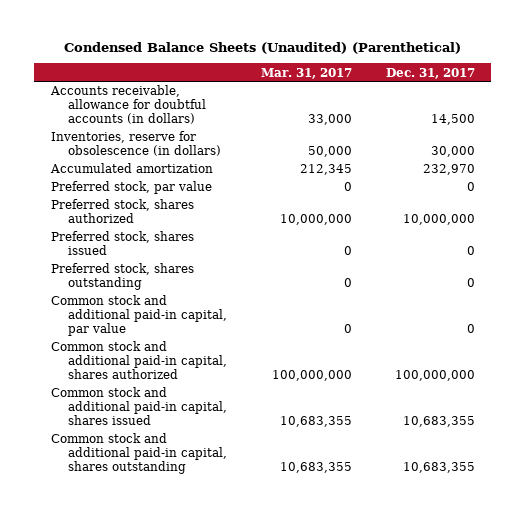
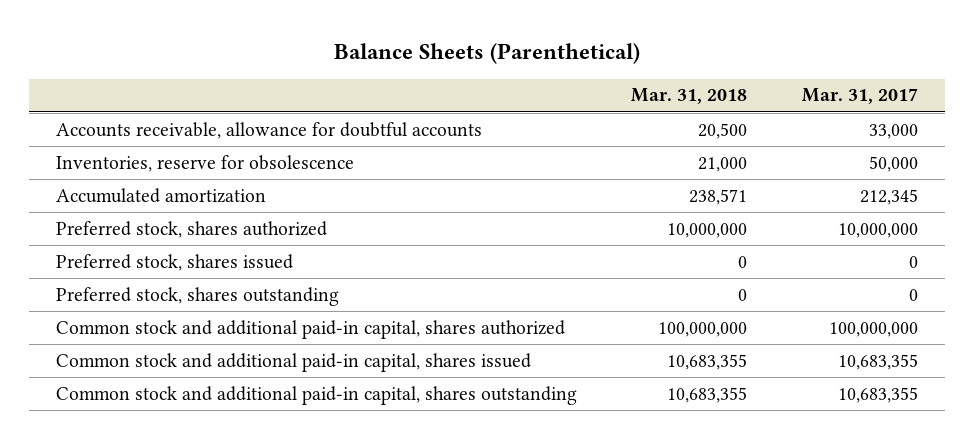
- Condensed Balance Sheets (Unaudited) (Parenthetical)
+ Balance Sheets (Parenthetical)
- | Mar. 31, 2017 | Dec. 31, 2017
+ | Mar. 31, 2018 | Mar. 31, 2017
- Accounts receivable, allowance for doubtful accounts (in dollars) | 33,000 | 14,500
- Inventories, reserve for obsolescence (in dollars) | 50,000 | 30,000
+ Accounts receivable, allowance for doubtful accounts | 20,500 | 33,000
+ Inventories, reserve for obsolescence | 21,000 | 50,000
- Preferred stock, par value | 0 | 0
- Common stock and additional paid-in capital, par value | 0 | 0

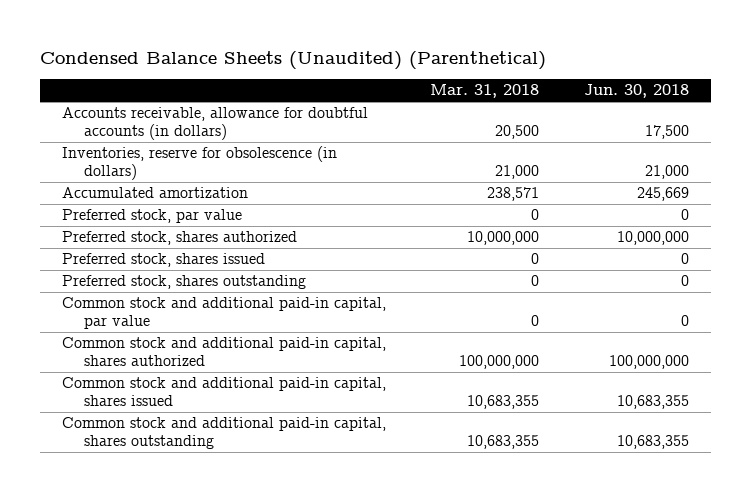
- Balance Sheets (Parenthetical)
+ Condensed Balance Sheets (Unaudited) (Parenthetical)
- | Mar. 31, 2018 | Mar. 31, 2017
+ | Mar. 31, 2018 | Jun. 30, 2018
- Accounts receivable, allowance for doubtful accounts | 20,500 | 33,000
- Inventories, reserve for obsolescence | 21,000 | 50,000
+ Accounts receivable, allowance for doubtful accounts (in dollars) | 20,500 | 17,500
+ Inventories, reserve for obsolescence (in dollars) | 21,000 | 21,000
+ Preferred stock, par value | 0 | 0
+ Common stock and additional paid-in capital, par value | 0 | 0

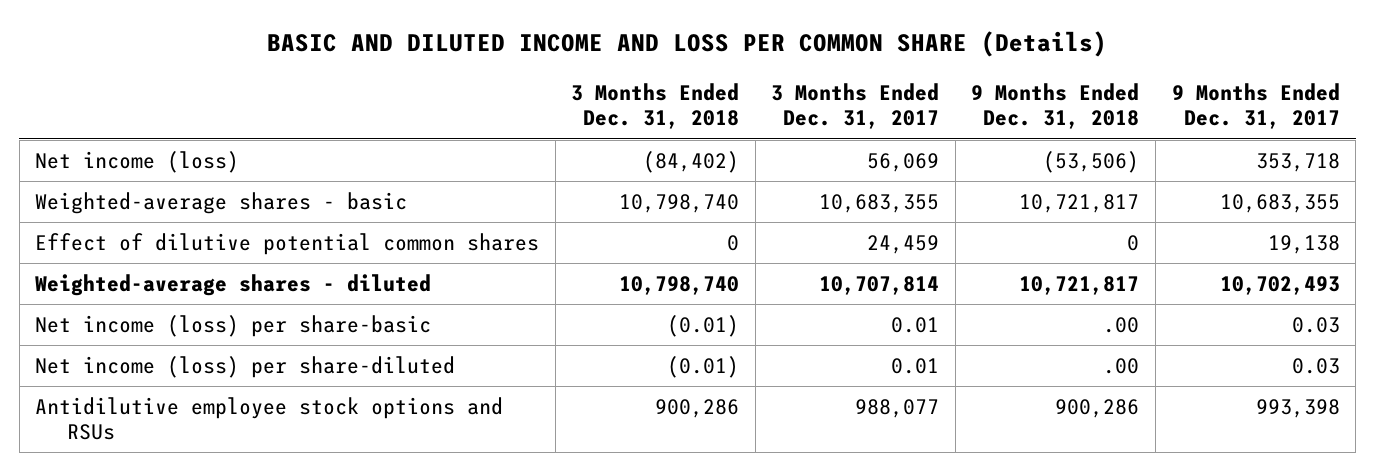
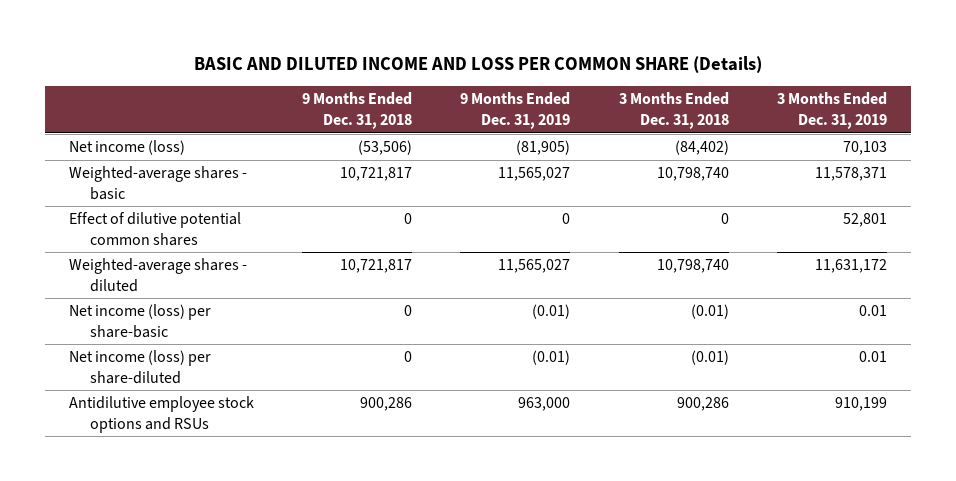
- | 3 Months Ended Dec. 31, 2018 | 3 Months Ended Dec. 31, 2017 | 9 Months Ended Dec. 31, 2018 | 9 Months Ended Dec. 31, 2017
+ | 9 Months Ended Dec. 31, 2018 | 9 Months Ended Dec. 31, 2019 | 3 Months Ended Dec. 31, 2018 | 3 Months Ended Dec. 31, 2019
- Net income (loss) per share-basic | (0.01) | 0.01 | .00 | 0.03
- Net income (loss) per share-diluted | (0.01) | 0.01 | .00 | 0.03
+ Net income (loss) per share-basic | 0 | (0.01) | (0.01) | 0.01
+ Net income (loss) per share-diluted | 0 | (0.01) | (0.01) | 0.01

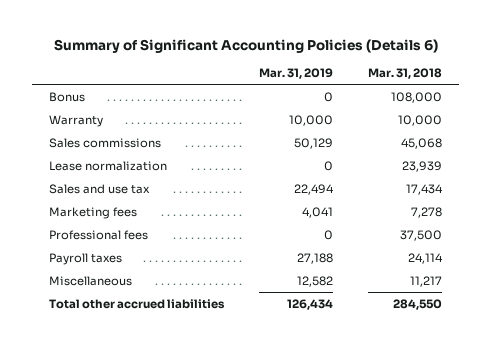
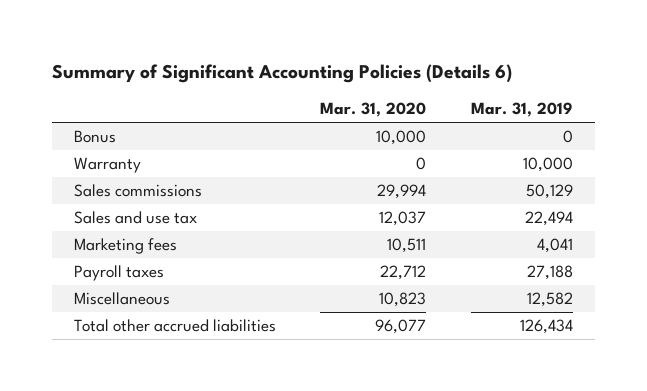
- | Mar. 31, 2019 | Mar. 31, 2018
+ | Mar. 31, 2020 | Mar. 31, 2019
- Lease normalization | 0 | 23,939
- Professional fees | 0 | 37,500

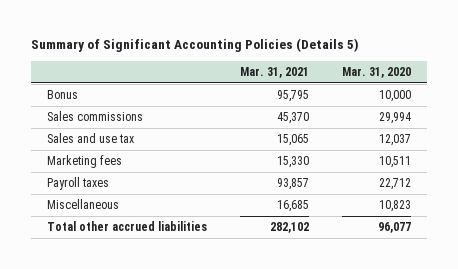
- Summary of Significant Accounting Policies (Details 6)
+ Summary of Significant Accounting Policies (Details 5)
- | Mar. 31, 2020 | Mar. 31, 2019
+ | Mar. 31, 2021 | Mar. 31, 2020
- Warranty | 0 | 10,000

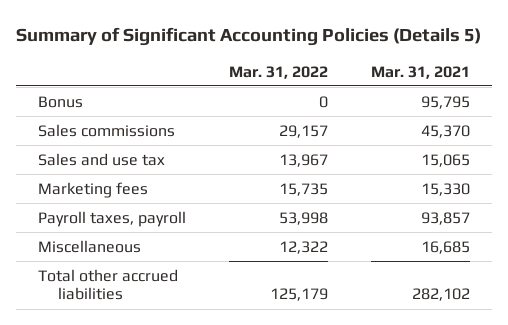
- | Mar. 31, 2021 | Mar. 31, 2020
+ | Mar. 31, 2022 | Mar. 31, 2021
- Payroll taxes | 93,857 | 22,712
+ Payroll taxes, payroll | 53,998 | 93,857

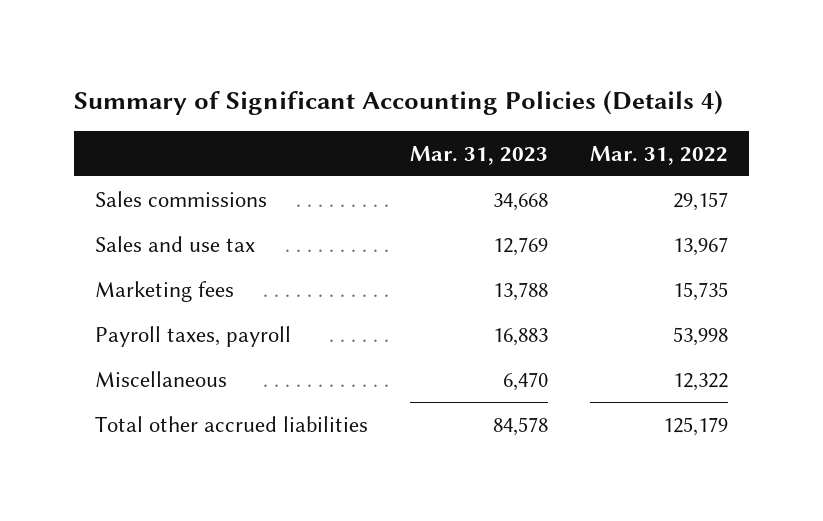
- Summary of Significant Accounting Policies (Details 5)
+ Summary of Significant Accounting Policies (Details 4)
- | Mar. 31, 2022 | Mar. 31, 2021
+ | Mar. 31, 2023 | Mar. 31, 2022
- Bonus | 0 | 95,795

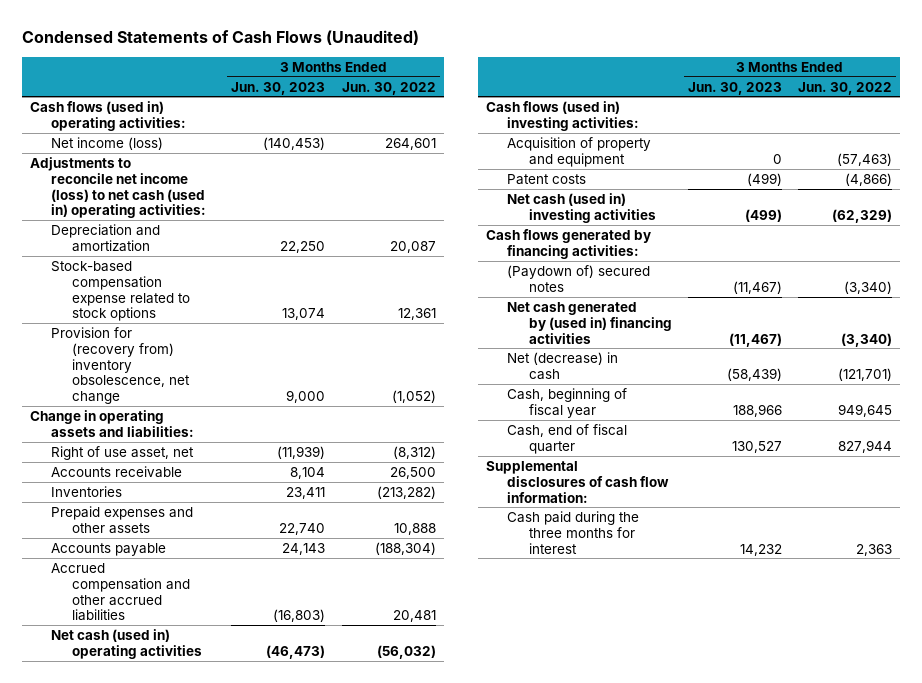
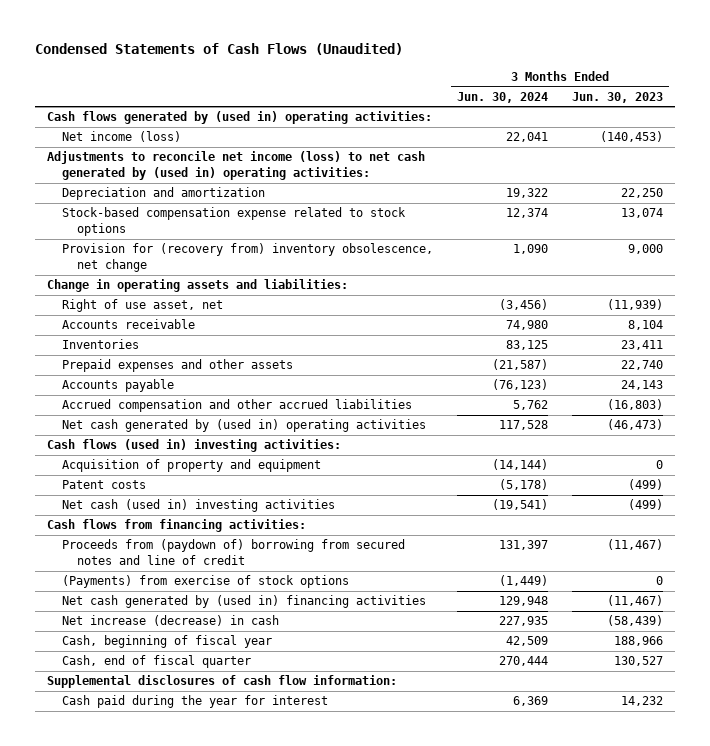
- | 3 Months Ended Jun. 30, 2023 | 3 Months Ended Jun. 30, 2022
+ | 3 Months Ended Jun. 30, 2024 | 3 Months Ended Jun. 30, 2023
- Cash flows (used in) operating activities:
+ Cash flows generated by (used in) operating activities:
- Adjustments to reconcile net income (loss) to net cash (used in) operating activities:
+ Adjustments to reconcile net income (loss) to net cash generated by (used in) operating activities:
- Net cash (used in) operating activities | (46,473) | (56,032)
+ Net cash generated by (used in) operating activities | 117,528 | (46,473)
- Cash flows generated by financing activities:
- (Paydown of) secured notes | (11,467) | (3,340)
+ Cash flows from financing activities:
+ Proceeds from (paydown of) borrowing from secured notes and line of credit | 131,397 | (11,467)
+ (Payments) from exercise of stock options | (1,449) | 0
- Net (decrease) in cash | (58,439) | (121,701)
+ Net increase (decrease) in cash | 227,935 | (58,439)
- Cash paid during the three months for interest | 14,232 | 2,363
+ Cash paid during the year for interest | 6,369 | 14,232

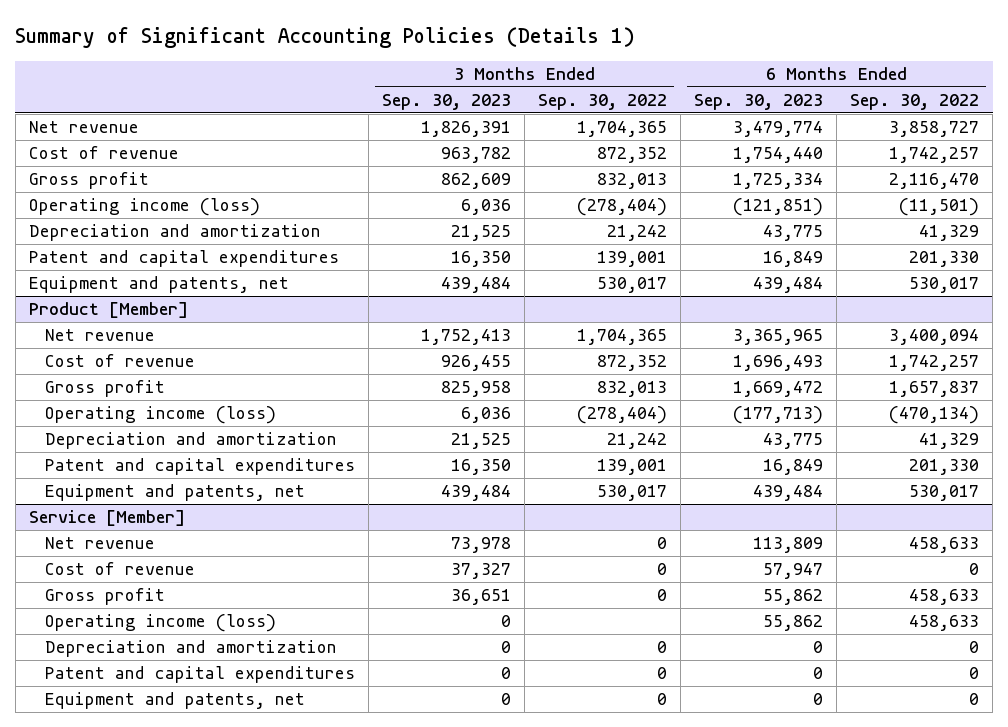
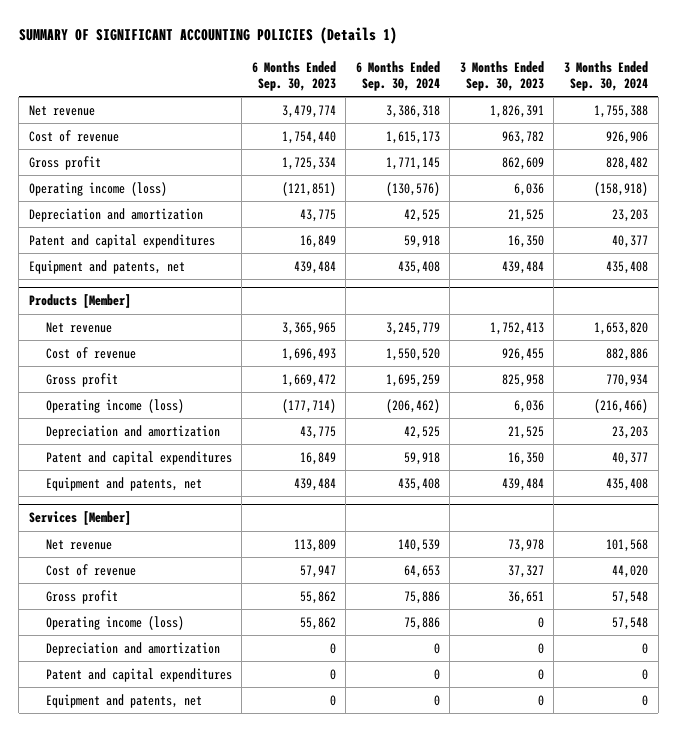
- Summary of Significant Accounting Policies (Details 1)
+ SUMMARY OF SIGNIFICANT ACCOUNTING POLICIES (Details 1)
- | 3 Months Ended Sep. 30, 2023 | 3 Months Ended Sep. 30, 2022 | 6 Months Ended Sep. 30, 2023 | 6 Months Ended Sep. 30, 2022
+ | 6 Months Ended Sep. 30, 2023 | 6 Months Ended Sep. 30, 2024 | 3 Months Ended Sep. 30, 2023 | 3 Months Ended Sep. 30, 2024
- Product [Member]
+ Products [Member]
- Operating income (loss) | 6,036 | (278,404) | (177,713) | (470,134)
+ Operating income (loss) | (177,714) | (206,462) | 6,036 | (216,466)
- Service [Member]
+ Services [Member]

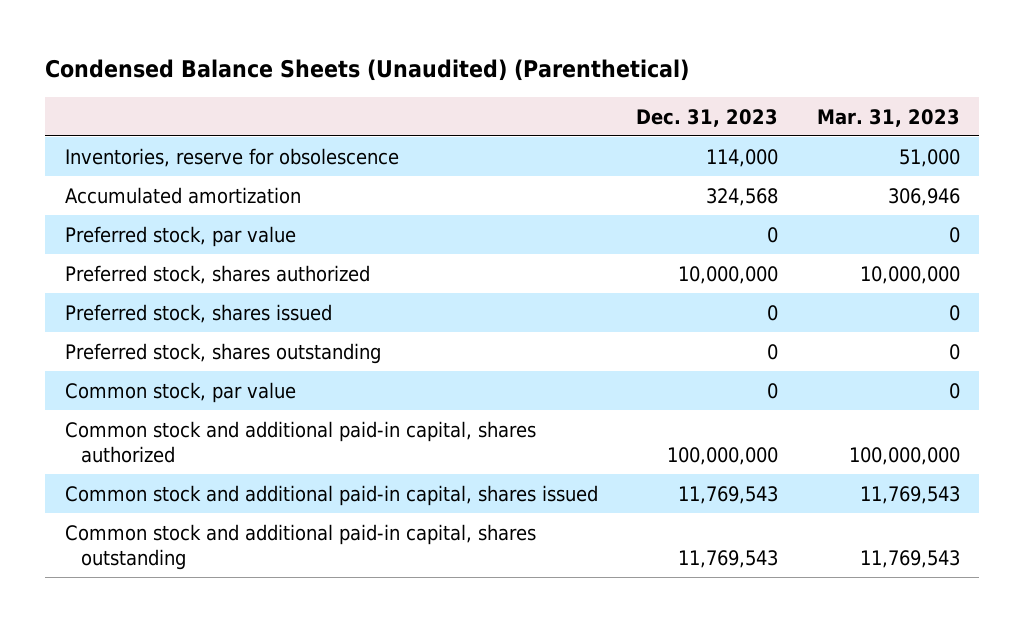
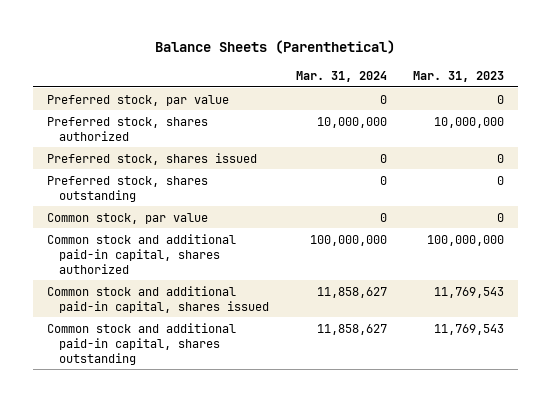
- Condensed Balance Sheets (Unaudited) (Parenthetical)
+ Balance Sheets (Parenthetical)
- | Dec. 31, 2023 | Mar. 31, 2023
+ | Mar. 31, 2024 | Mar. 31, 2023
- Inventories, reserve for obsolescence | 114,000 | 51,000
- Accumulated amortization | 324,568 | 306,946

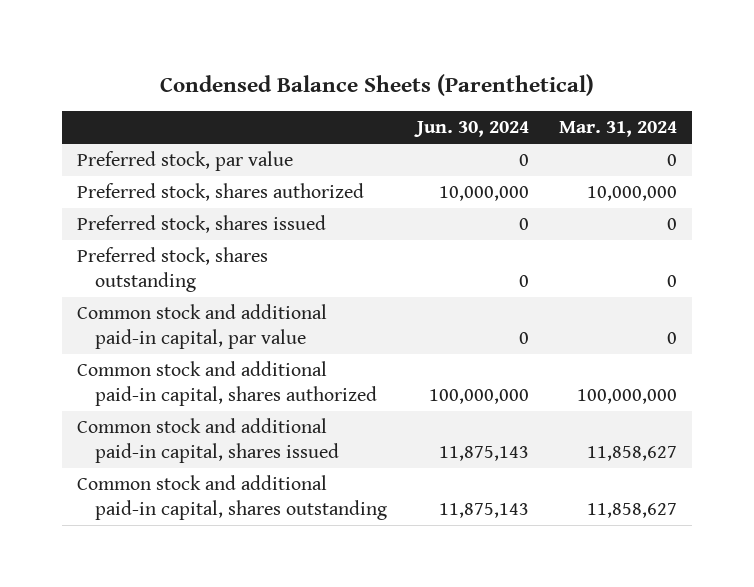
- Balance Sheets (Parenthetical)
+ Condensed Balance Sheets (Parenthetical)
- | Mar. 31, 2024 | Mar. 31, 2023
+ | Jun. 30, 2024 | Mar. 31, 2024
- Common stock, par value | 0 | 0
+ Common stock and additional paid-in capital, par value | 0 | 0

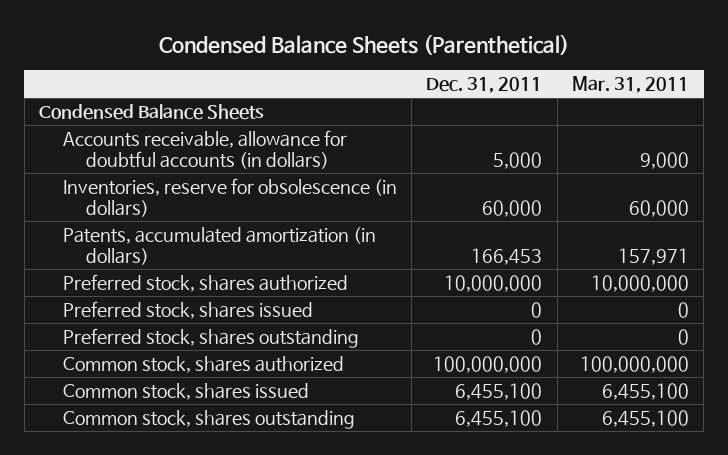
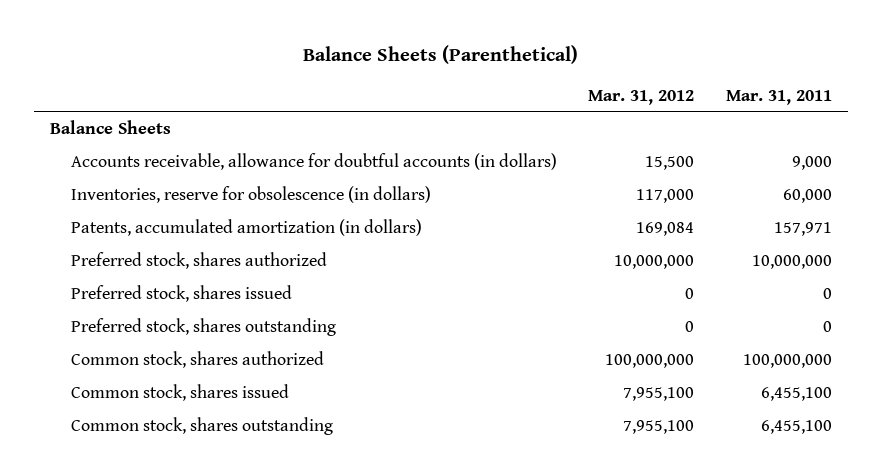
- Condensed Balance Sheets (Parenthetical)
+ Balance Sheets (Parenthetical)
- | Dec. 31, 2011 | Mar. 31, 2011
+ | Mar. 31, 2012 | Mar. 31, 2011
- Condensed Balance Sheets
+ Balance Sheets

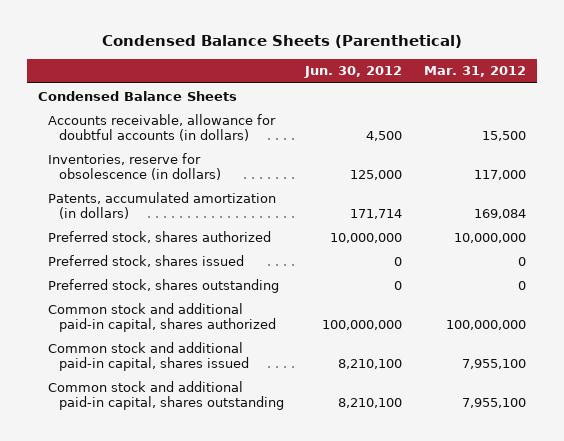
- Balance Sheets (Parenthetical)
+ Condensed Balance Sheets (Parenthetical)
- | Mar. 31, 2012 | Mar. 31, 2011
+ | Jun. 30, 2012 | Mar. 31, 2012
- Balance Sheets
+ Condensed Balance Sheets
- Common stock, shares authorized | 100,000,000 | 100,000,000
- Common stock, shares issued | 7,955,100 | 6,455,100
- Common stock, shares outstanding | 7,955,100 | 6,455,100
+ Common stock and additional paid-in capital, shares authorized | 100,000,000 | 100,000,000
+ Common stock and additional paid-in capital, shares issued | 8,210,100 | 7,955,100
+ Common stock and additional paid-in capital, shares outstanding | 8,210,100 | 7,955,100

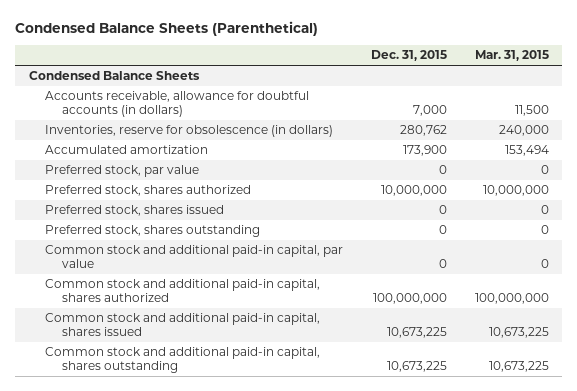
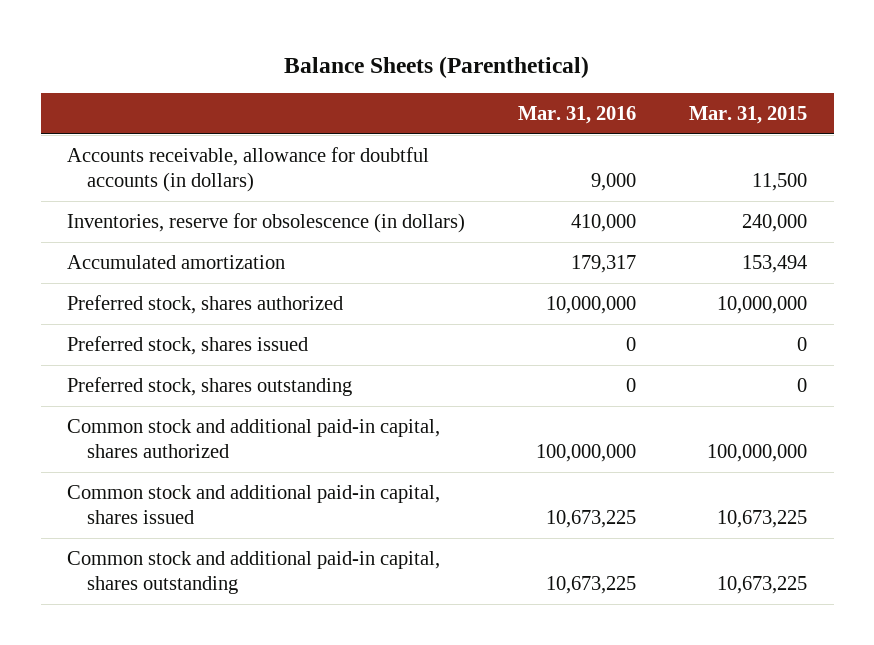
- Condensed Balance Sheets (Parenthetical)
+ Balance Sheets (Parenthetical)
- | Dec. 31, 2015 | Mar. 31, 2015
+ | Mar. 31, 2016 | Mar. 31, 2015
- Condensed Balance Sheets
- Preferred stock, par value | 0 | 0
- Common stock and additional paid-in capital, par value | 0 | 0

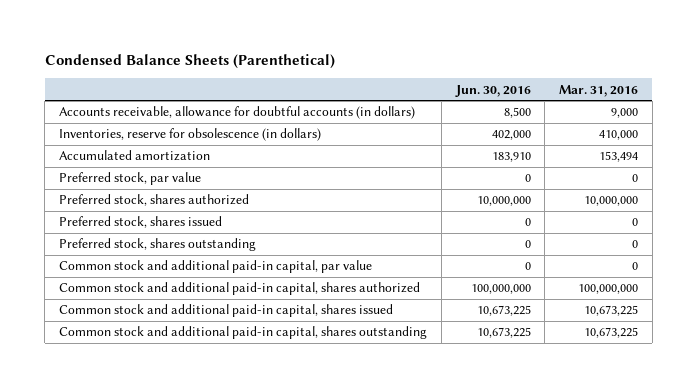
- Balance Sheets (Parenthetical)
+ Condensed Balance Sheets (Parenthetical)
- | Mar. 31, 2016 | Mar. 31, 2015
+ | Jun. 30, 2016 | Mar. 31, 2016
- Accumulated amortization | 179,317 | 153,494
+ Accumulated amortization | 183,910 | 153,494
+ Preferred stock, par value | 0 | 0
+ Common stock and additional paid-in capital, par value | 0 | 0

